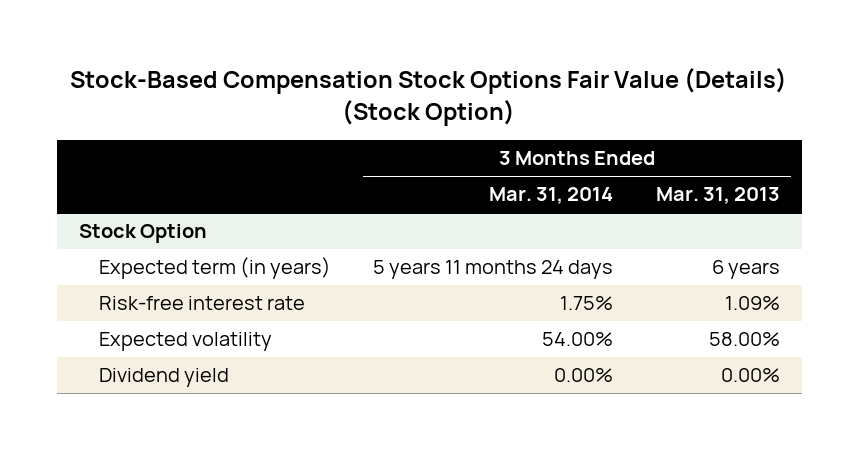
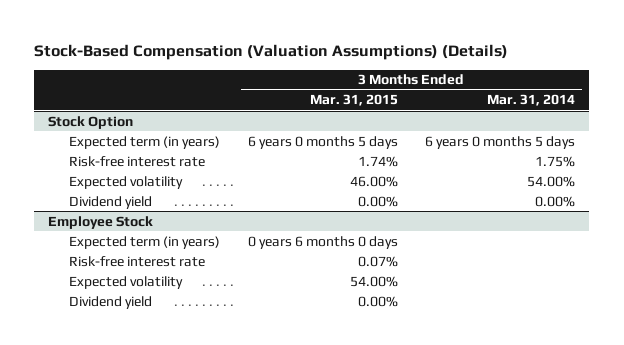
- Stock-Based Compensation Stock Options Fair Value (Details) (Stock Option)
+ Stock-Based Compensation (Valuation Assumptions) (Details)
- | 3 Months Ended Mar. 31, 2014 | 3 Months Ended Mar. 31, 2013
+ | 3 Months Ended Mar. 31, 2015 | 3 Months Ended Mar. 31, 2014
@ Stock Option
- Expected term (in years) | 5 years 11 months 24 days | 6 years
+ Expected term (in years) | 6 years 0 months 5 days | 6 years 0 months 5 days
+ Employee Stock
+ Expected term (in years) | 0 years 6 months 0 days |
+ Risk-free interest rate | 0.07% |
+ Expected volatility | 54.00% |
+ Dividend yield | 0.00% |

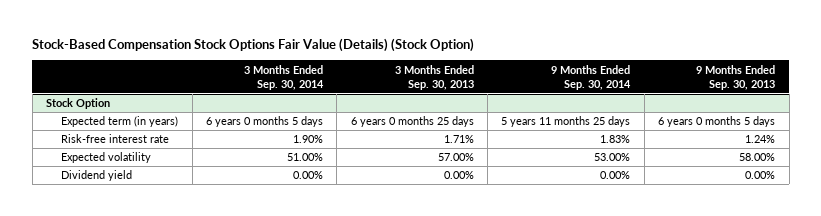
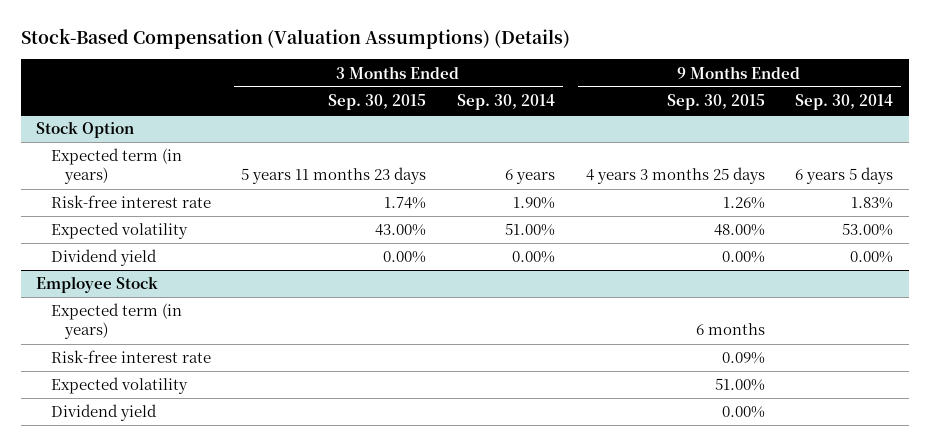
- Stock-Based Compensation Stock Options Fair Value (Details) (Stock Option)
+ Stock-Based Compensation (Valuation Assumptions) (Details)
- | 3 Months Ended Sep. 30, 2014 | 3 Months Ended Sep. 30, 2013 | 9 Months Ended Sep. 30, 2014 | 9 Months Ended Sep. 30, 2013
+ | 3 Months Ended Sep. 30, 2015 | 3 Months Ended Sep. 30, 2014 | 9 Months Ended Sep. 30, 2015 | 9 Months Ended Sep. 30, 2014
@ Stock Option
- Expected term (in years) | 6 years 0 months 5 days | 6 years 0 months 25 days | 5 years 11 months 25 days | 6 years 0 months 5 days
+ Expected term (in years) | 5 years 11 months 23 days | 6 years | 4 years 3 months 25 days | 6 years 5 days
+ Employee Stock
+ Expected term (in years) | | | 6 months |
+ Risk-free interest rate | | | 0.09% |
+ Expected volatility | | | 51.00% |
+ Dividend yield | | | 0.00% |

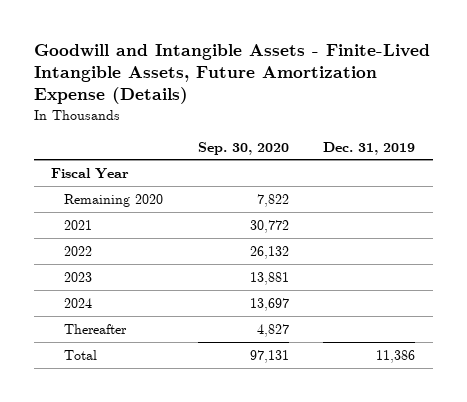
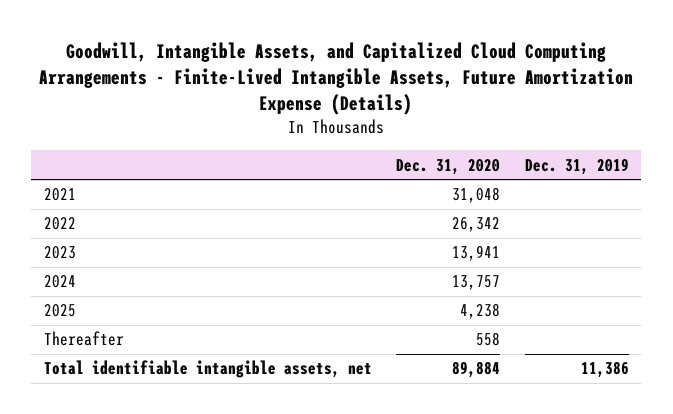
- Goodwill and Intangible Assets - Finite-Lived Intangible Assets, Future Amortization Expense (Details)
+ Goodwill, Intangible Assets, and Capitalized Cloud Computing Arrangements - Finite-Lived Intangible Assets, Future Amortization Expense (Details)
- | Sep. 30, 2020 | Dec. 31, 2019
+ | Dec. 31, 2020 | Dec. 31, 2019
- Fiscal Year
- Remaining 2020 | 7,822 |
+ 2025 | 4,238 |
- Total | 97,131 | 11,386
+ Total identifiable intangible assets, net | 89,884 | 11,386

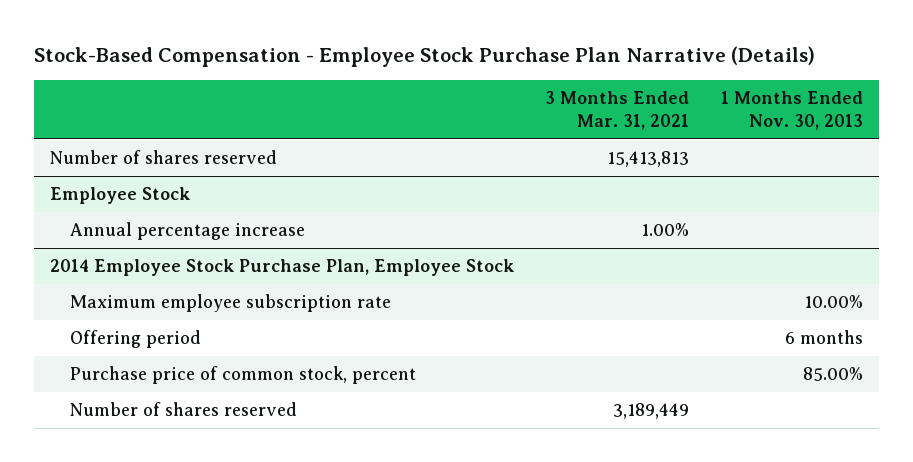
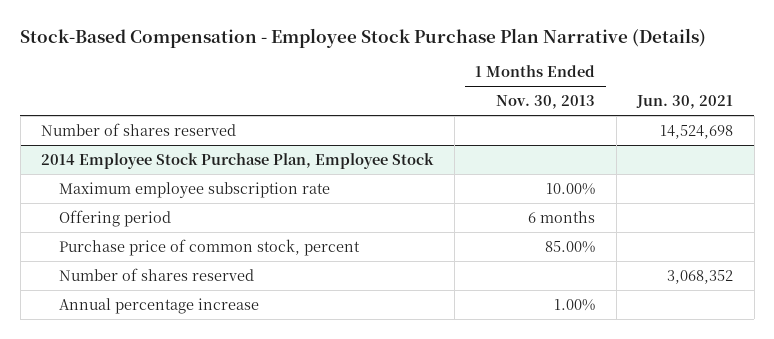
- | 3 Months Ended Mar. 31, 2021 | 1 Months Ended Nov. 30, 2013
+ | 1 Months Ended Nov. 30, 2013 | Jun. 30, 2021
- Employee Stock
- Annual percentage increase | 1.00% |
@ 2014 Employee Stock Purchase Plan, Employee Stock
+ Annual percentage increase | 1.00% |

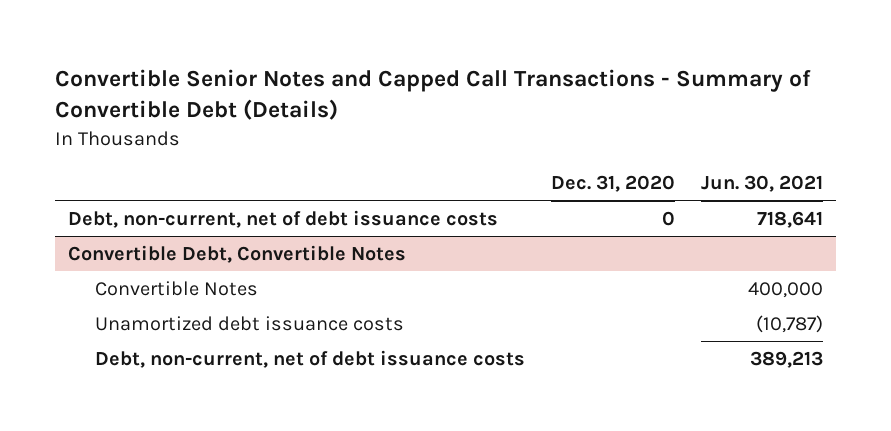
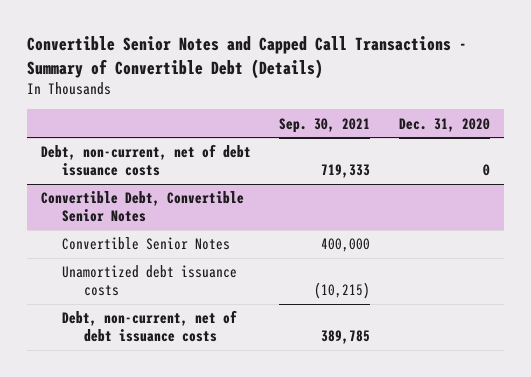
- | Dec. 31, 2020 | Jun. 30, 2021
+ | Sep. 30, 2021 | Dec. 31, 2020
- Convertible Debt, Convertible Notes
- Convertible Notes | | 400,000
+ Convertible Debt, Convertible Senior Notes
+ Convertible Senior Notes | 400,000 |

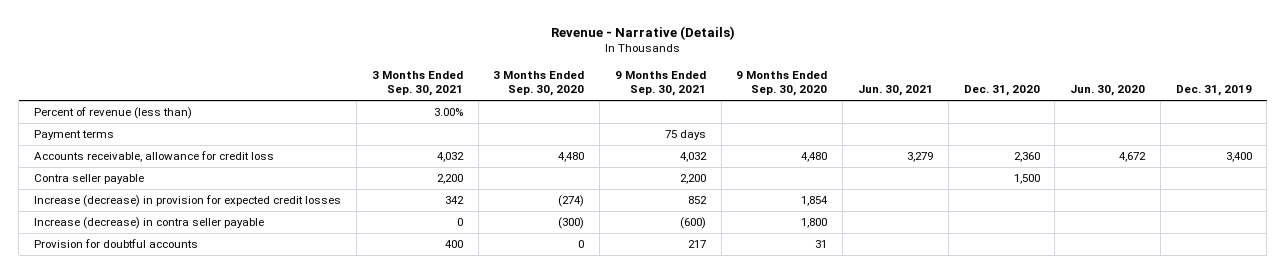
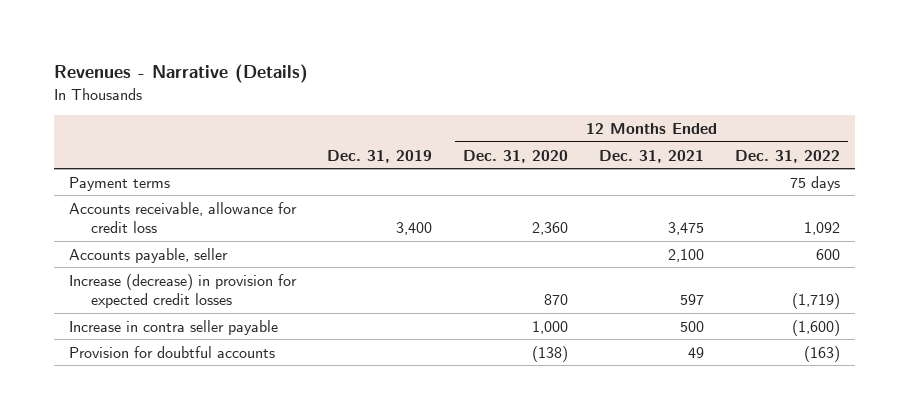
- Revenue - Narrative (Details)
+ Revenues - Narrative (Details)
- | 3 Months Ended Sep. 30, 2021 | 3 Months Ended Sep. 30, 2020 | 9 Months Ended Sep. 30, 2021 | 9 Months Ended Sep. 30, 2020 | Jun. 30, 2021 | Dec. 31, 2020 | Jun. 30, 2020 | Dec. 31, 2019
+ | Dec. 31, 2019 | 12 Months Ended Dec. 31, 2020 | 12 Months Ended Dec. 31, 2021 | 12 Months Ended Dec. 31, 2022
- Percent of revenue (less than) | 3.00% | | | | | | |
- Contra seller payable | 2,200 | | 2,200 | | | 1,500 | |
+ Accounts payable, seller | | | 2,100 | 600
- Increase (decrease) in contra seller payable | 0 | (300) | (600) | 1,800 | | | |
+ Increase in contra seller payable | | 1,000 | 500 | (1,600)

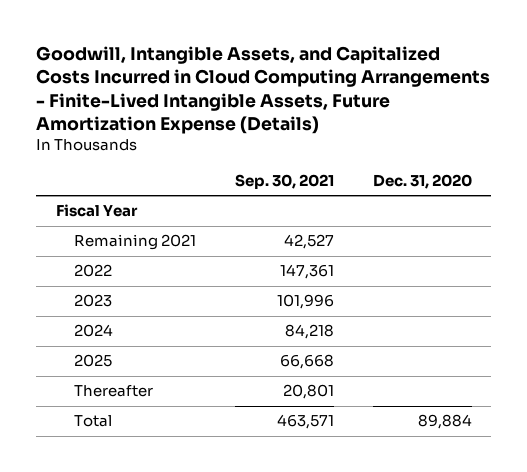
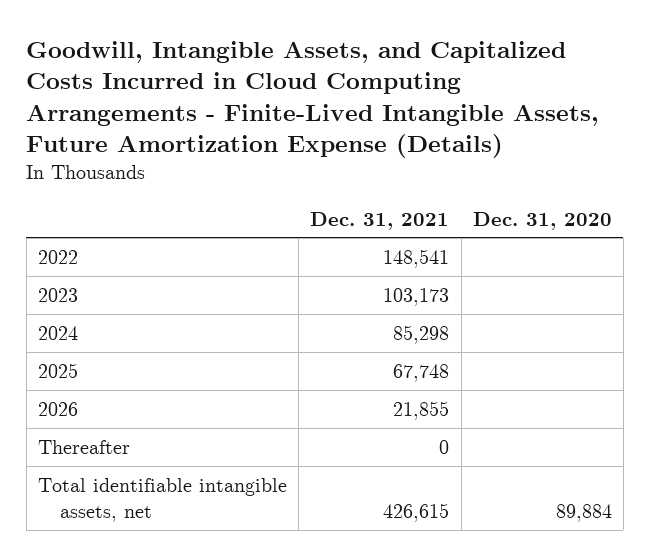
- | Sep. 30, 2021 | Dec. 31, 2020
+ | Dec. 31, 2021 | Dec. 31, 2020
- Fiscal Year
- Remaining 2021 | 42,527 |
+ 2026 | 21,855 |
- Total | 463,571 | 89,884
+ Total identifiable intangible assets, net | 426,615 | 89,884

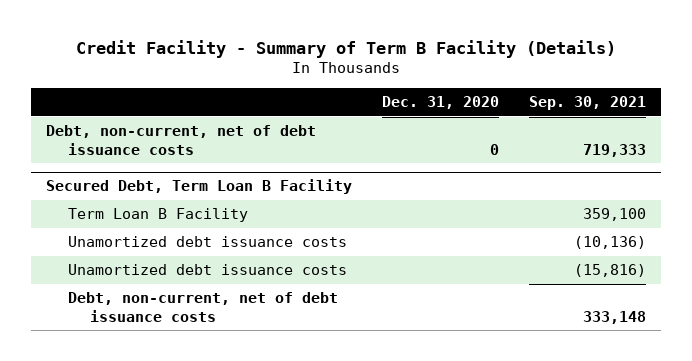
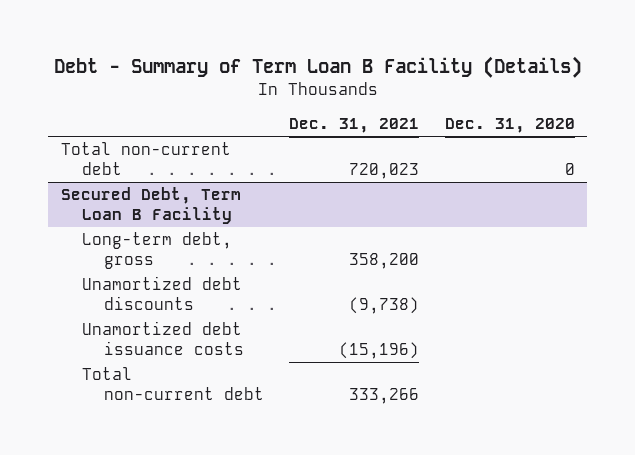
- Credit Facility - Summary of Term B Facility (Details)
+ Debt - Summary of Term Loan B Facility (Details)
- | Dec. 31, 2020 | Sep. 30, 2021
+ | Dec. 31, 2021 | Dec. 31, 2020
- Debt, non-current, net of debt issuance costs | 0 | 719,333
+ Total non-current debt | 720,023 | 0
@ Secured Debt, Term Loan B Facility
- Term Loan B Facility | | 359,100
- Unamortized debt issuance costs | | (10,136)
+ Long-term debt, gross | 358,200 |
+ Unamortized debt discounts | (9,738) |
- Debt, non-current, net of debt issuance costs | | 333,148
+ Total non-current debt | 333,266 |

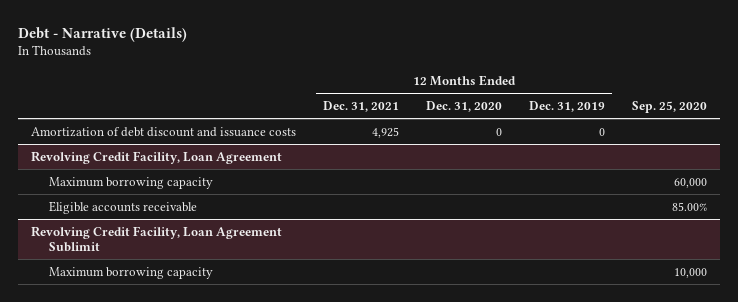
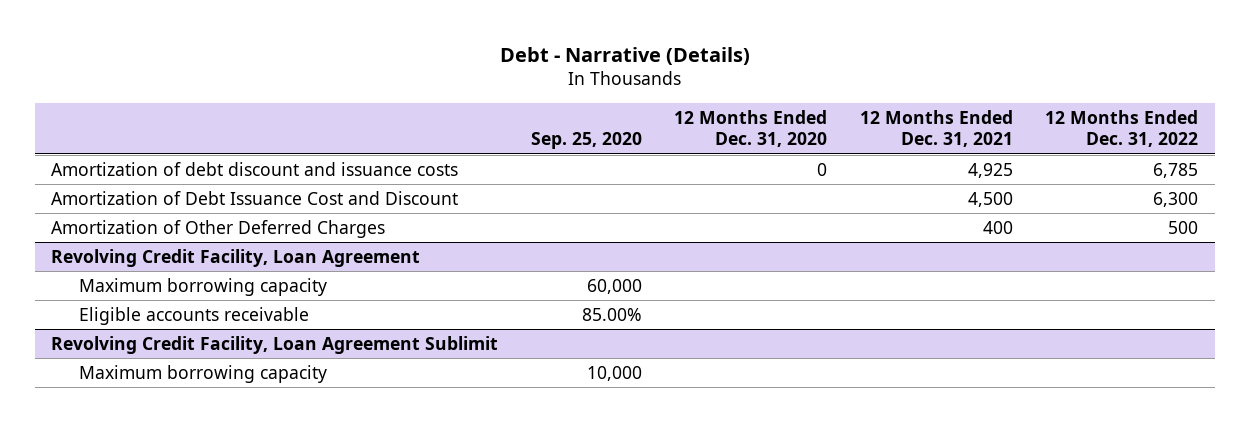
- | 12 Months Ended Dec. 31, 2021 | 12 Months Ended Dec. 31, 2020 | 12 Months Ended Dec. 31, 2019 | Sep. 25, 2020
+ | Sep. 25, 2020 | 12 Months Ended Dec. 31, 2020 | 12 Months Ended Dec. 31, 2021 | 12 Months Ended Dec. 31, 2022
+ Amortization of Debt Issuance Cost and Discount | | | 4,500 | 6,300
+ Amortization of Other Deferred Charges | | | 400 | 500

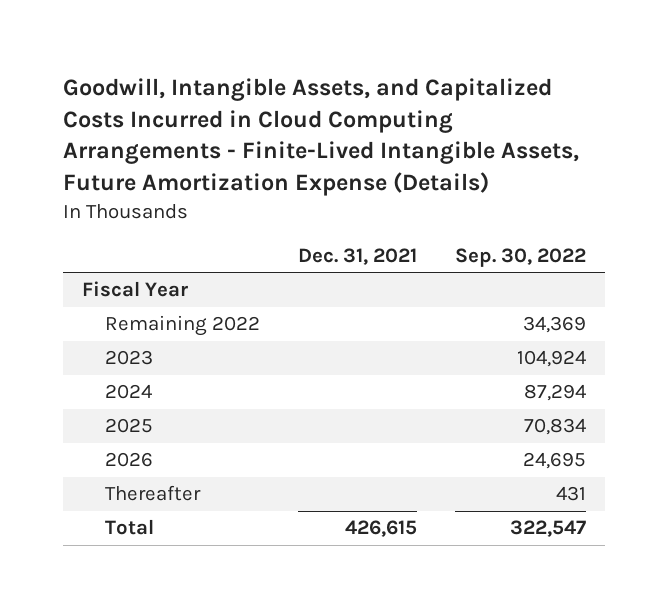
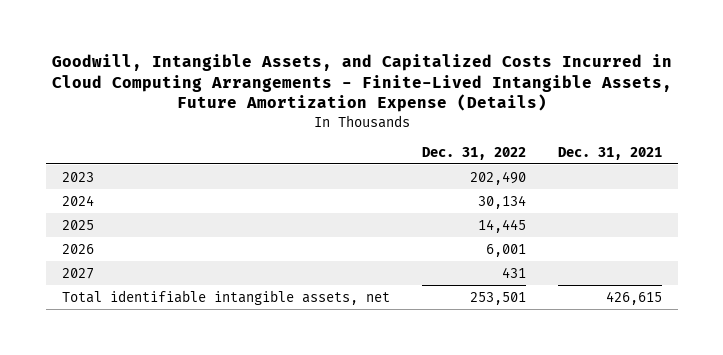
- | Dec. 31, 2021 | Sep. 30, 2022
+ | Dec. 31, 2022 | Dec. 31, 2021
- Fiscal Year
- Remaining 2022 | | 34,369
- Thereafter | | 431
- Total | 426,615 | 322,547
+ 2027 | 431 |
+ Total identifiable intangible assets, net | 253,501 | 426,615

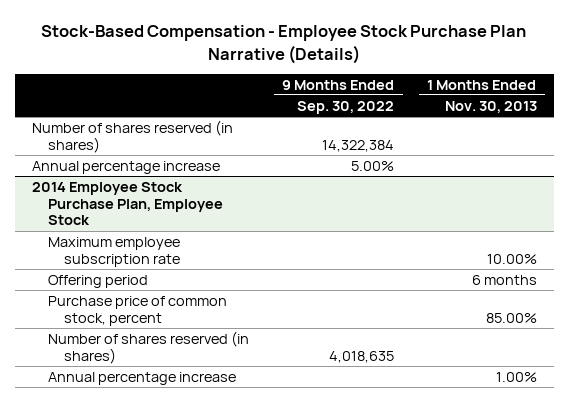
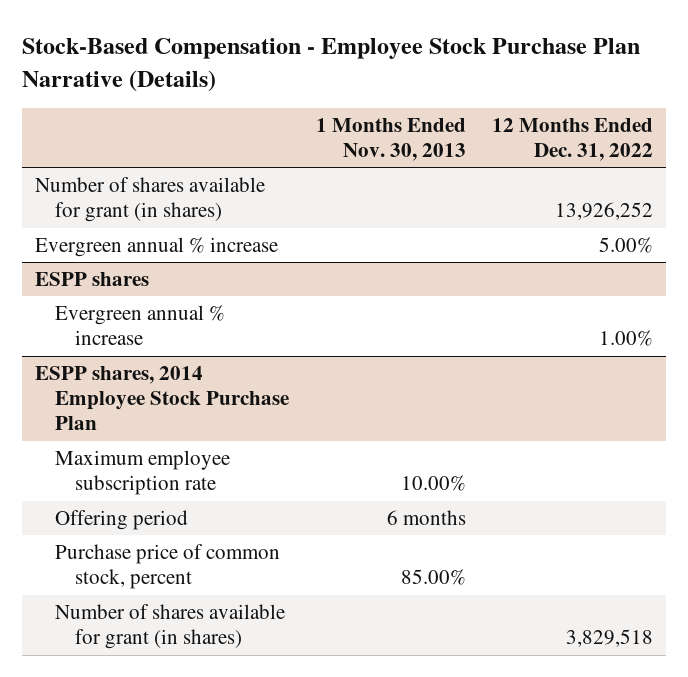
- | 9 Months Ended Sep. 30, 2022 | 1 Months Ended Nov. 30, 2013
+ | 1 Months Ended Nov. 30, 2013 | 12 Months Ended Dec. 31, 2022
- Number of shares reserved (in shares) | 14,322,384 |
- Annual percentage increase | 5.00% |
- 2014 Employee Stock Purchase Plan, Employee Stock
+ Number of shares available for grant (in shares) | | 13,926,252
+ Evergreen annual % increase | | 5.00%
+ ESPP shares
+ Evergreen annual % increase | | 1.00%
+ ESPP shares, 2014 Employee Stock Purchase Plan
- Number of shares reserved (in shares) | 4,018,635 |
- Annual percentage increase | | 1.00%
+ Number of shares available for grant (in shares) | | 3,829,518

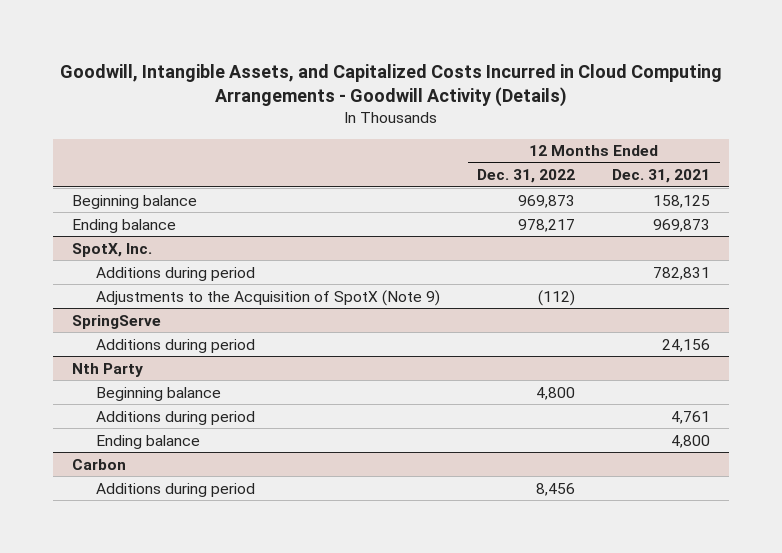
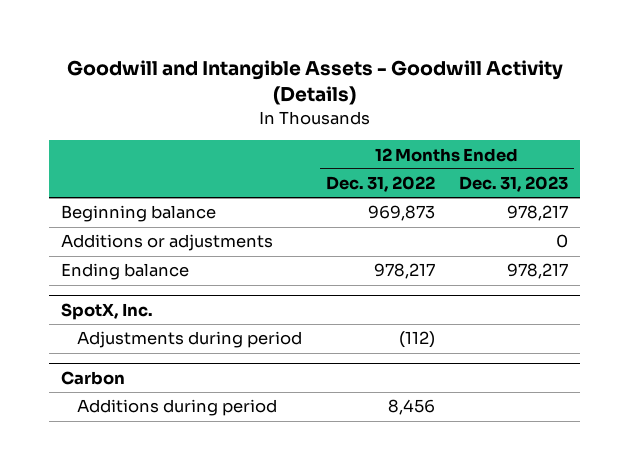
- Goodwill, Intangible Assets, and Capitalized Costs Incurred in Cloud Computing Arrangements - Goodwill Activity (Details)
+ Goodwill and Intangible Assets - Goodwill Activity (Details)
- | 12 Months Ended Dec. 31, 2022 | 12 Months Ended Dec. 31, 2021
+ | 12 Months Ended Dec. 31, 2022 | 12 Months Ended Dec. 31, 2023
+ Additions or adjustments | | 0
@ SpotX, Inc.
- Additions during period | | 782,831
- Adjustments to the Acquisition of SpotX (Note 9) | (112) |
- SpringServe
- Additions during period | | 24,156
- Nth Party
- Beginning balance | 4,800 |
- Additions during period | | 4,761
- Ending balance | | 4,800
@ SpotX, Inc.
+ Adjustments during period | (112) |

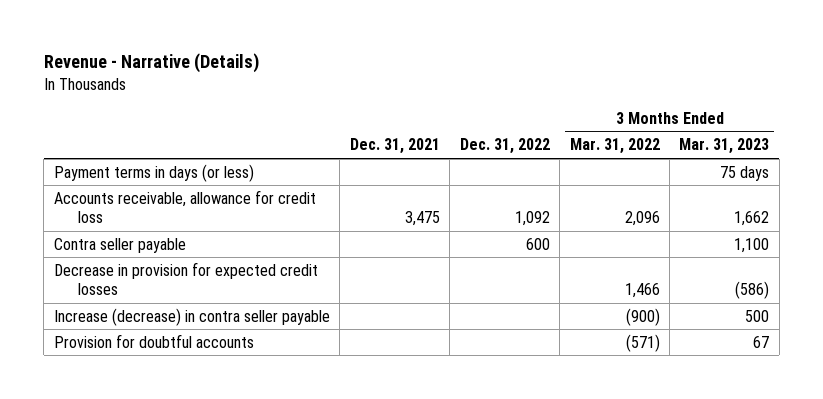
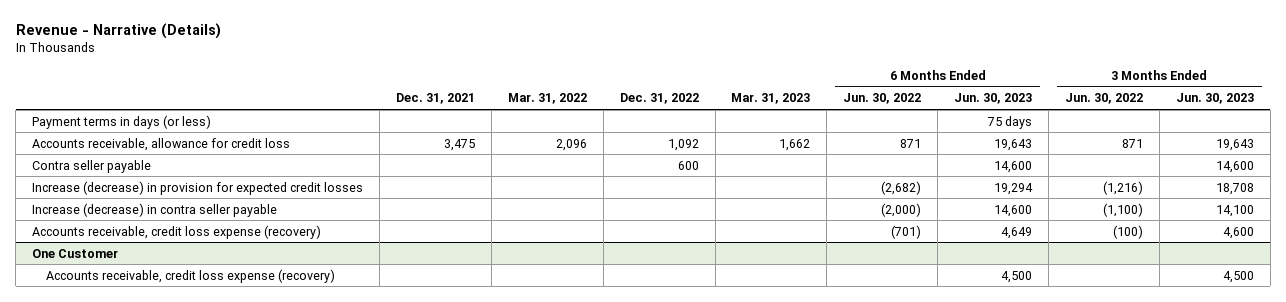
- | Dec. 31, 2021 | Dec. 31, 2022 | 3 Months Ended Mar. 31, 2022 | 3 Months Ended Mar. 31, 2023
+ | Dec. 31, 2021 | Mar. 31, 2022 | Dec. 31, 2022 | Mar. 31, 2023 | 6 Months Ended Jun. 30, 2022 | 6 Months Ended Jun. 30, 2023 | 3 Months Ended Jun. 30, 2022 | 3 Months Ended Jun. 30, 2023
- Decrease in provision for expected credit losses | | | 1,466 | (586)
+ Increase (decrease) in provision for expected credit losses | | | | | (2,682) | 19,294 | (1,216) | 18,708
- Provision for doubtful accounts | | | (571) | 67
+ Accounts receivable, credit loss expense (recovery) | | | | | (701) | 4,649 | (100) | 4,600
+ One Customer
+ Accounts receivable, credit loss expense (recovery) | | | | | | 4,500 | | 4,500

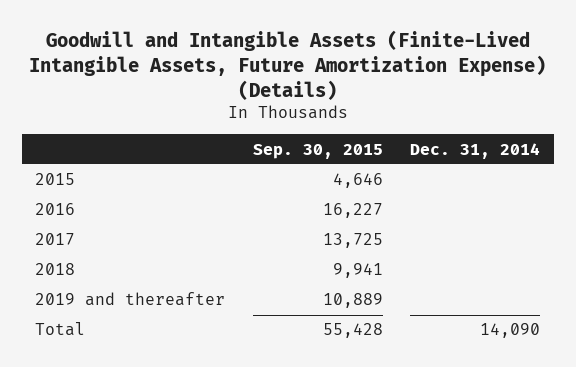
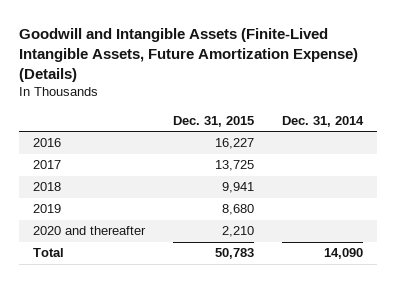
- | Sep. 30, 2015 | Dec. 31, 2014
+ | Dec. 31, 2015 | Dec. 31, 2014
- 2015 | 4,646 |
- 2019 and thereafter | 10,889 |
+ 2019 | 8,680 |
+ 2020 and thereafter | 2,210 |

